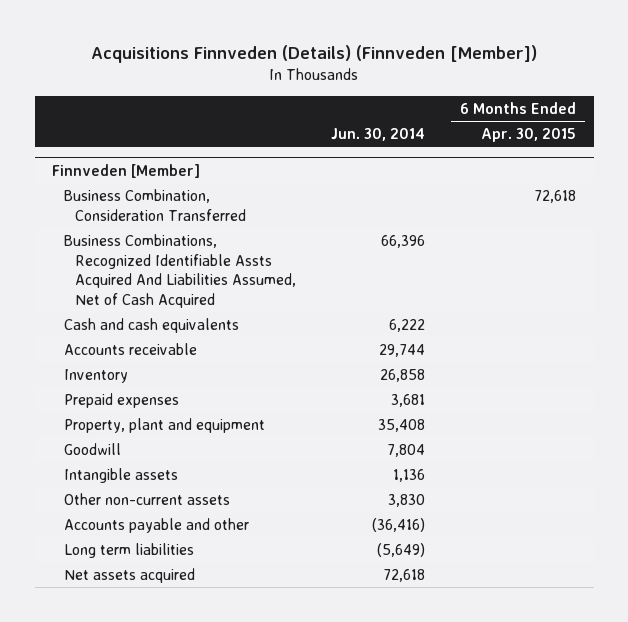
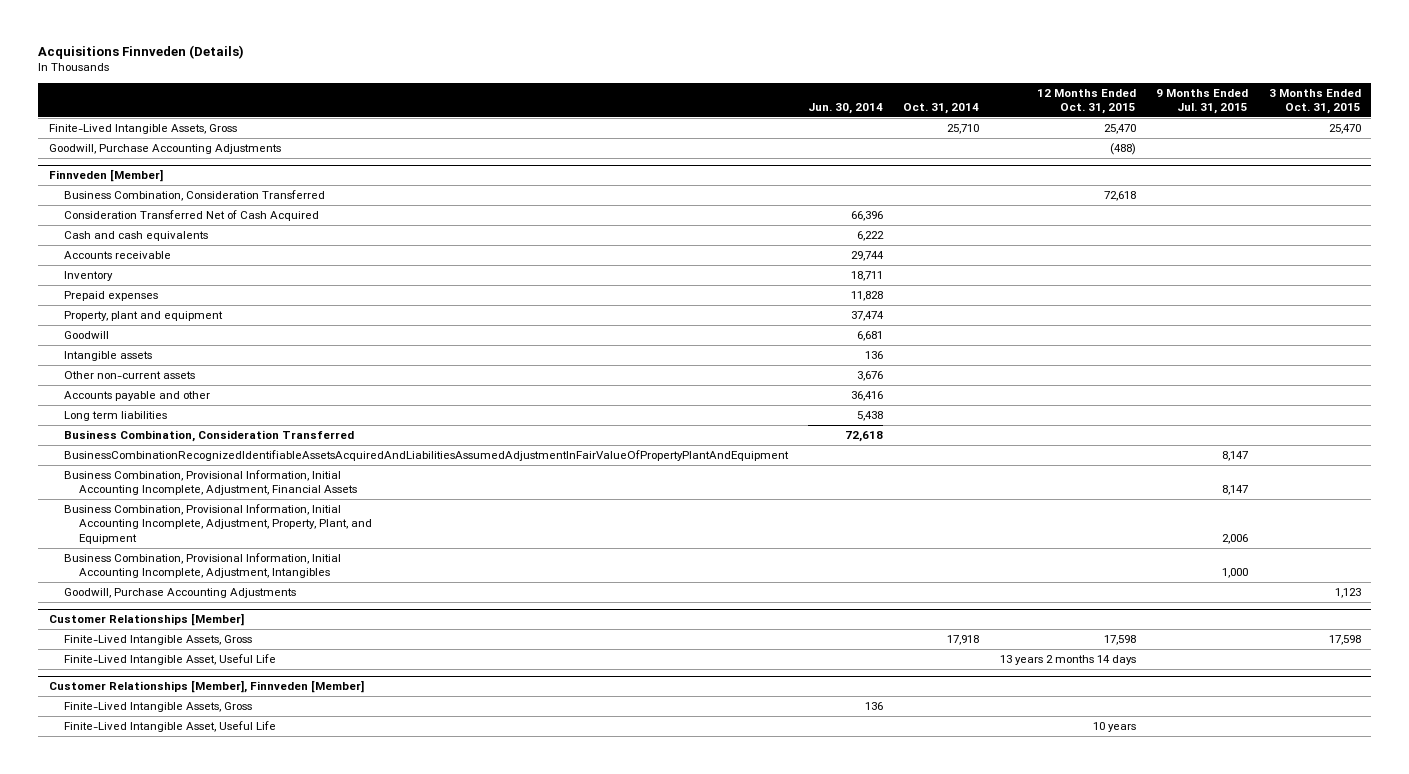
- Acquisitions Finnveden (Details) (Finnveden [Member])
+ Acquisitions Finnveden (Details)
- | Jun. 30, 2014 | 6 Months Ended Apr. 30, 2015
+ | Jun. 30, 2014 | Oct. 31, 2014 | 12 Months Ended Oct. 31, 2015 | 9 Months Ended Jul. 31, 2015 | 3 Months Ended Oct. 31, 2015
+ Finite-Lived Intangible Assets, Gross | | 25,710 | 25,470 | | 25,470
+ Goodwill, Purchase Accounting Adjustments | | | (488) | |
@ Finnveden [Member]
- Business Combinations, Recognized Identifiable Assts Acquired And Liabilities Assumed, Net of Cash Acquired | 66,396 |
+ Consideration Transferred Net of Cash Acquired | 66,396 | | | |
- Inventory | 26,858 |
- Prepaid expenses | 3,681 |
- Property, plant and equipment | 35,408 |
- Goodwill | 7,804 |
- Intangible assets | 1,136 |
- Other non-current assets | 3,830 |
- Accounts payable and other | (36,416) |
- Long term liabilities | (5,649) |
- Net assets acquired | 72,618 |
+ Inventory | 18,711 | | | |
+ Prepaid expenses | 11,828 | | | |
+ Property, plant and equipment | 37,474 | | | |
+ Goodwill | 6,681 | | | |
+ Intangible assets | 136 | | | |
+ Other non-current assets | 3,676 | | | |
+ Accounts payable and other | 36,416 | | | |
+ Long term liabilities | 5,438 | | | |
+ Business Combination, Consideration Transferred | 72,618 | | | |
+ BusinessCombinationRecognizedIdentifiableAssetsAcquiredAndLiabilitiesAssumedAdjustmentInFairValueOfPropertyPlantAndEquipment | | | | 8,147 |
+ Business Combination, Provisional Information, Initial Accounting Incomplete, Adjustment, Financial Assets | | | | 8,147 |
+ Business Combination, Provisional Information, Initial Accounting Incomplete, Adjustment, Property, Plant, and Equipment | | | | 2,006 |
+ Business Combination, Provisional Information, Initial Accounting Incomplete, Adjustment, Intangibles | | | | 1,000 |
+ Goodwill, Purchase Accounting Adjustments | | | | | 1,123
+ Customer Relationships [Member]
+ Finite-Lived Intangible Assets, Gross | | 17,918 | 17,598 | | 17,598
+ Finite-Lived Intangible Asset, Useful Life | | | 13 years 2 months 14 days | |
+ Customer Relationships [Member], Finnveden [Member]
+ Finite-Lived Intangible Assets, Gross | 136 | | | |
+ Finite-Lived Intangible Asset, Useful Life | | | 10 years | |

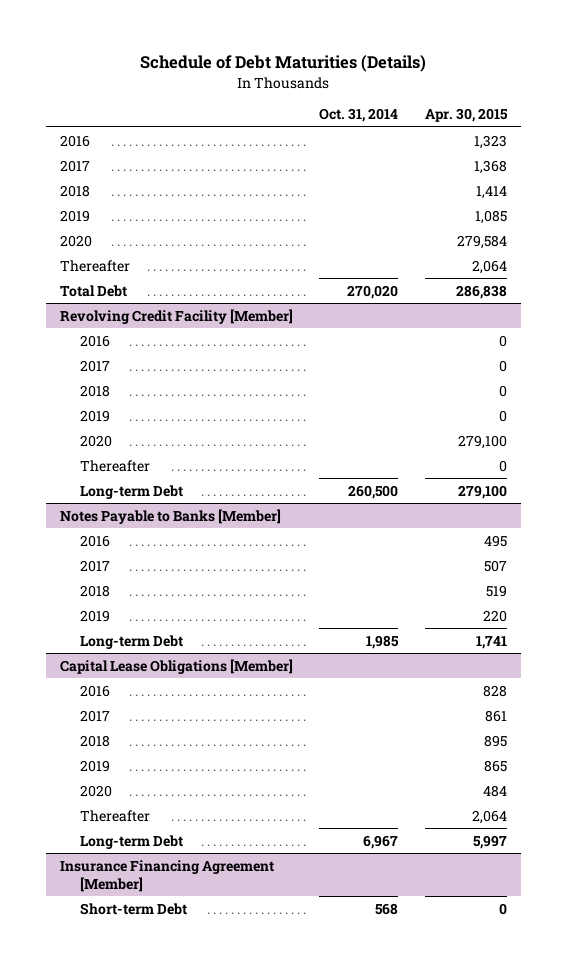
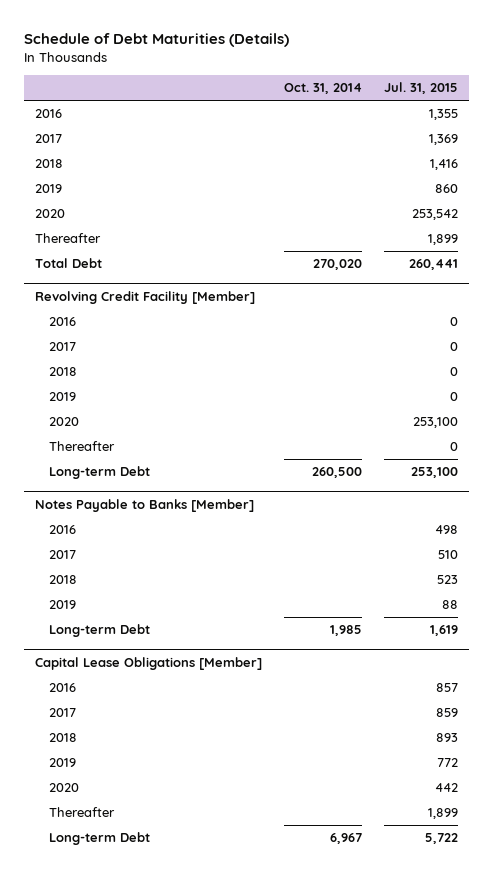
- | Oct. 31, 2014 | Apr. 30, 2015
+ | Oct. 31, 2014 | Jul. 31, 2015
- Insurance Financing Agreement [Member]
- Short-term Debt | 568 | 0

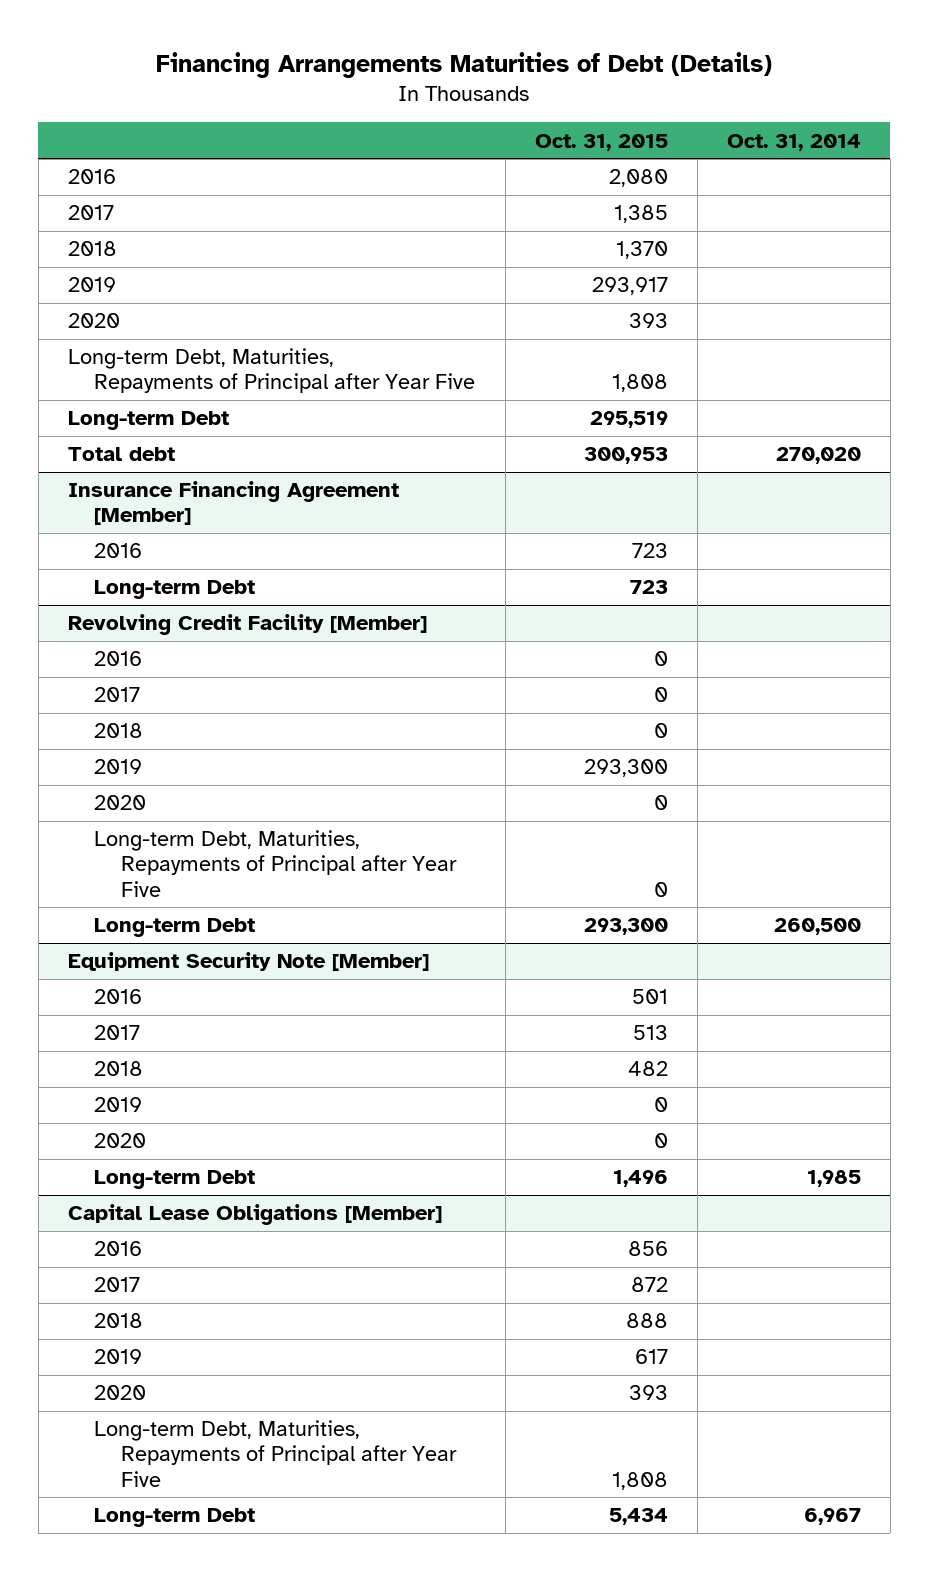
- Schedule of Debt Maturities (Details)
+ Financing Arrangements Maturities of Debt (Details)
- | Oct. 31, 2014 | Jul. 31, 2015
+ | Oct. 31, 2015 | Oct. 31, 2014
- Thereafter | | 1,899
- Total Debt | 270,020 | 260,441
+ Long-term Debt, Maturities, Repayments of Principal after Year Five | 1,808 |
+ Long-term Debt | 295,519 |
+ Total debt | 300,953 | 270,020
+ Insurance Financing Agreement [Member]
+ 2016 | 723 |
+ Long-term Debt | 723 |
@ Revolving Credit Facility [Member]
- Thereafter | | 0
+ Long-term Debt, Maturities, Repayments of Principal after Year Five | 0 |
- Notes Payable to Banks [Member]
+ Equipment Security Note [Member]
+ 2020 | 0 |
@ Capital Lease Obligations [Member]
- Thereafter | | 1,899
+ Long-term Debt, Maturities, Repayments of Principal after Year Five | 1,808 |

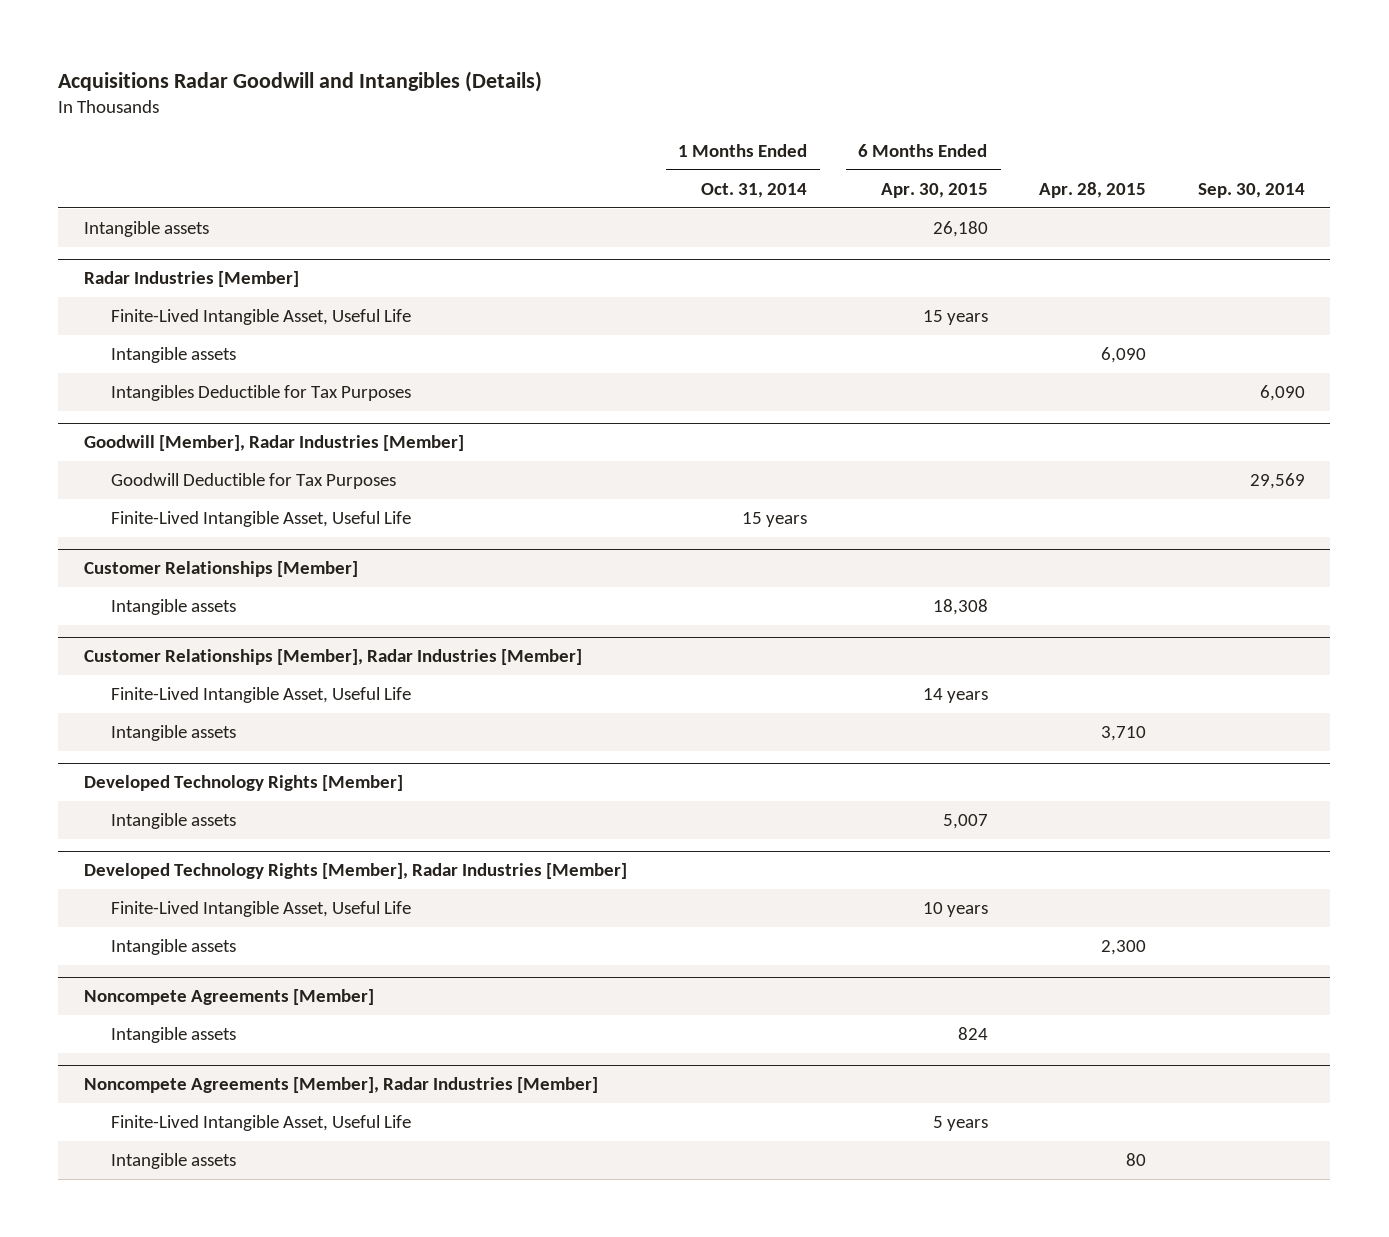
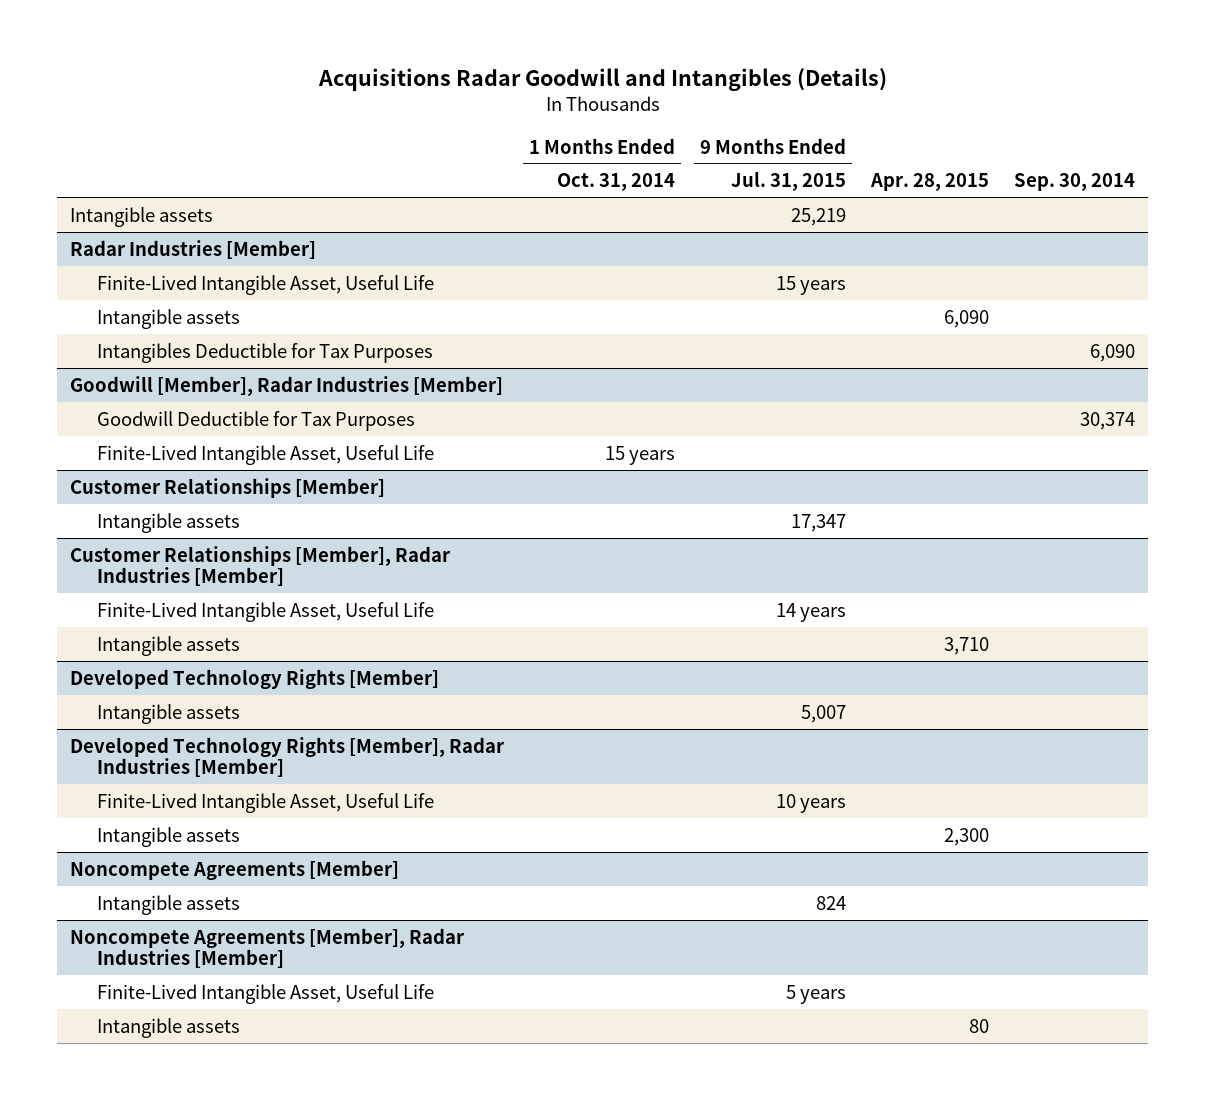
- | 1 Months Ended Oct. 31, 2014 | 6 Months Ended Apr. 30, 2015 | Apr. 28, 2015 | Sep. 30, 2014
+ | 1 Months Ended Oct. 31, 2014 | 9 Months Ended Jul. 31, 2015 | Apr. 28, 2015 | Sep. 30, 2014
@ Goodwill [Member], Radar Industries [Member]
- Goodwill Deductible for Tax Purposes | | | | 29,569
+ Goodwill Deductible for Tax Purposes | | | | 30,374

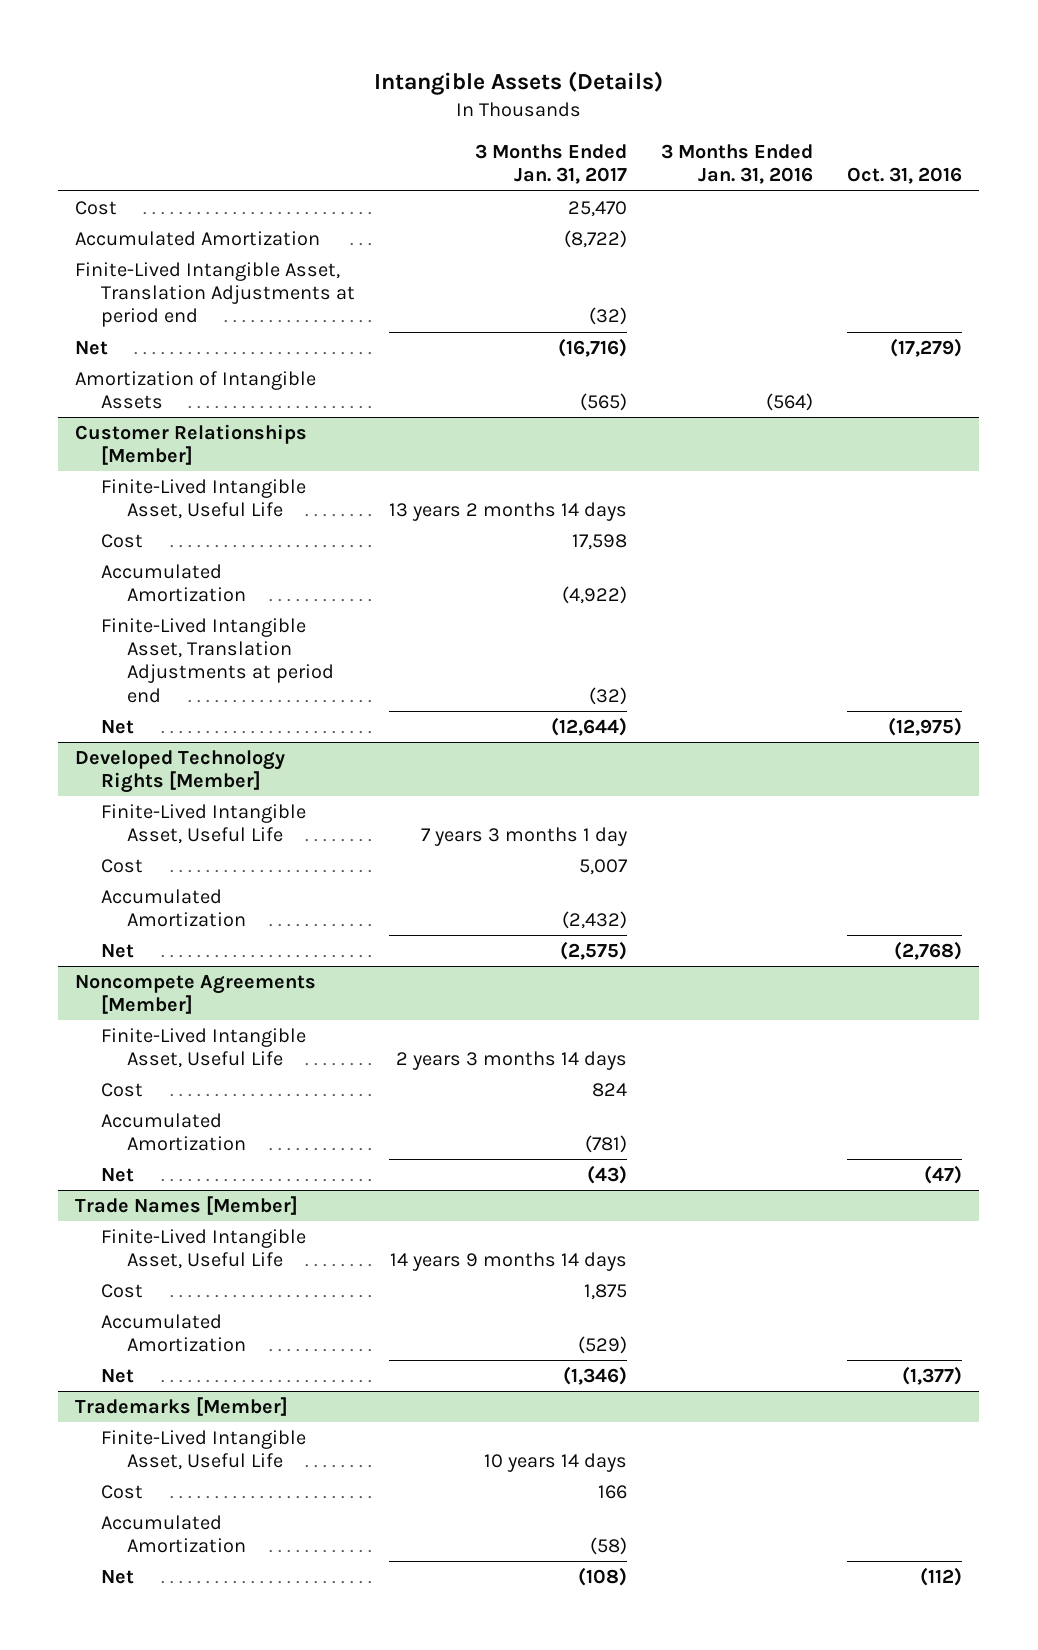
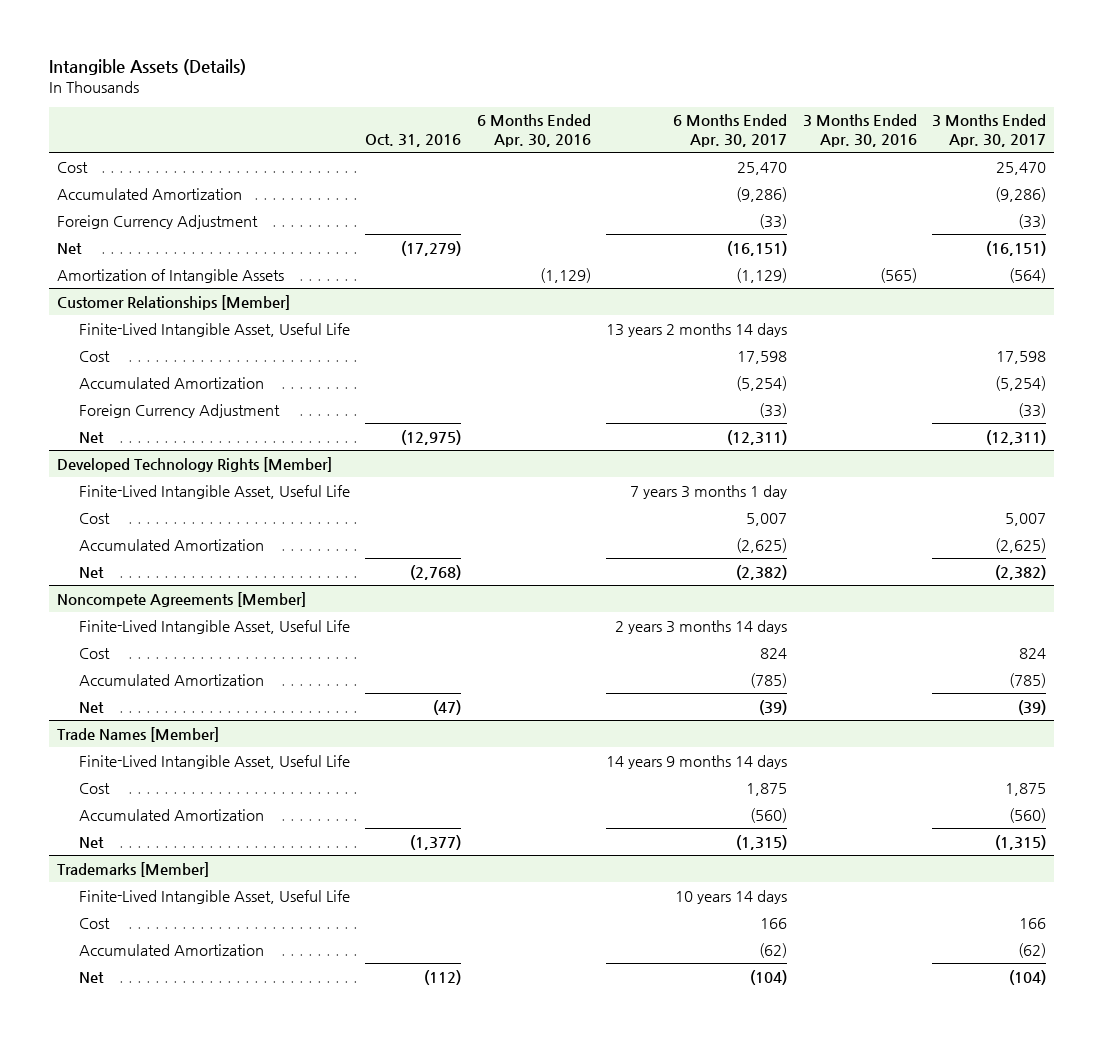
- | 3 Months Ended Jan. 31, 2017 | 3 Months Ended Jan. 31, 2016 | Oct. 31, 2016
+ | Oct. 31, 2016 | 6 Months Ended Apr. 30, 2016 | 6 Months Ended Apr. 30, 2017 | 3 Months Ended Apr. 30, 2016 | 3 Months Ended Apr. 30, 2017
- Finite-Lived Intangible Asset, Translation Adjustments at period end | (32) | |
+ Foreign Currency Adjustment | | | (33) | | (33)
@ Customer Relationships [Member]
- Finite-Lived Intangible Asset, Translation Adjustments at period end | (32) | |
+ Foreign Currency Adjustment | | | (33) | | (33)

